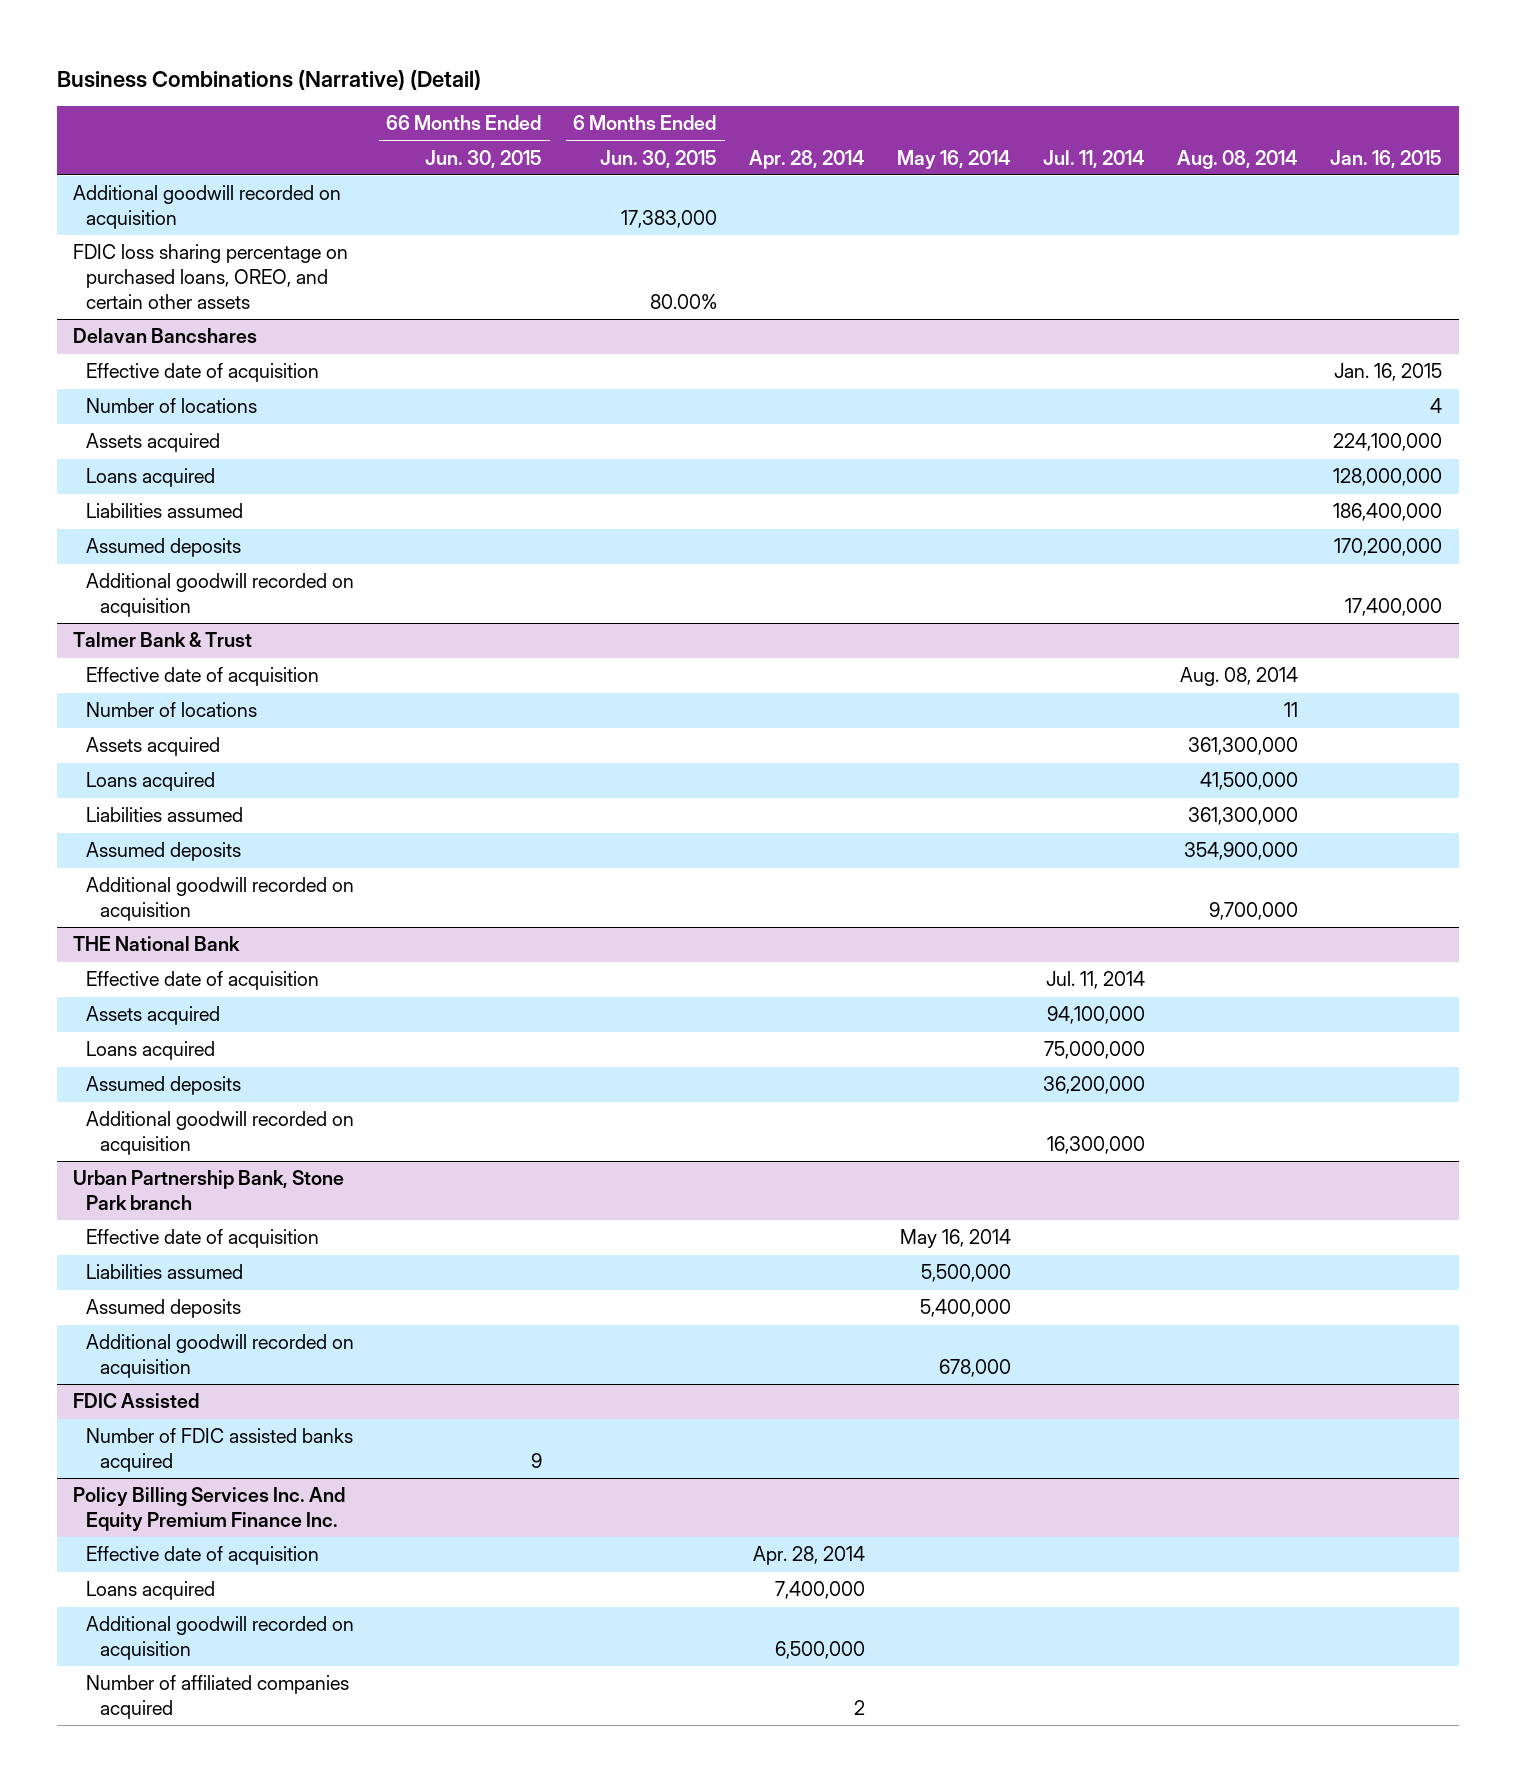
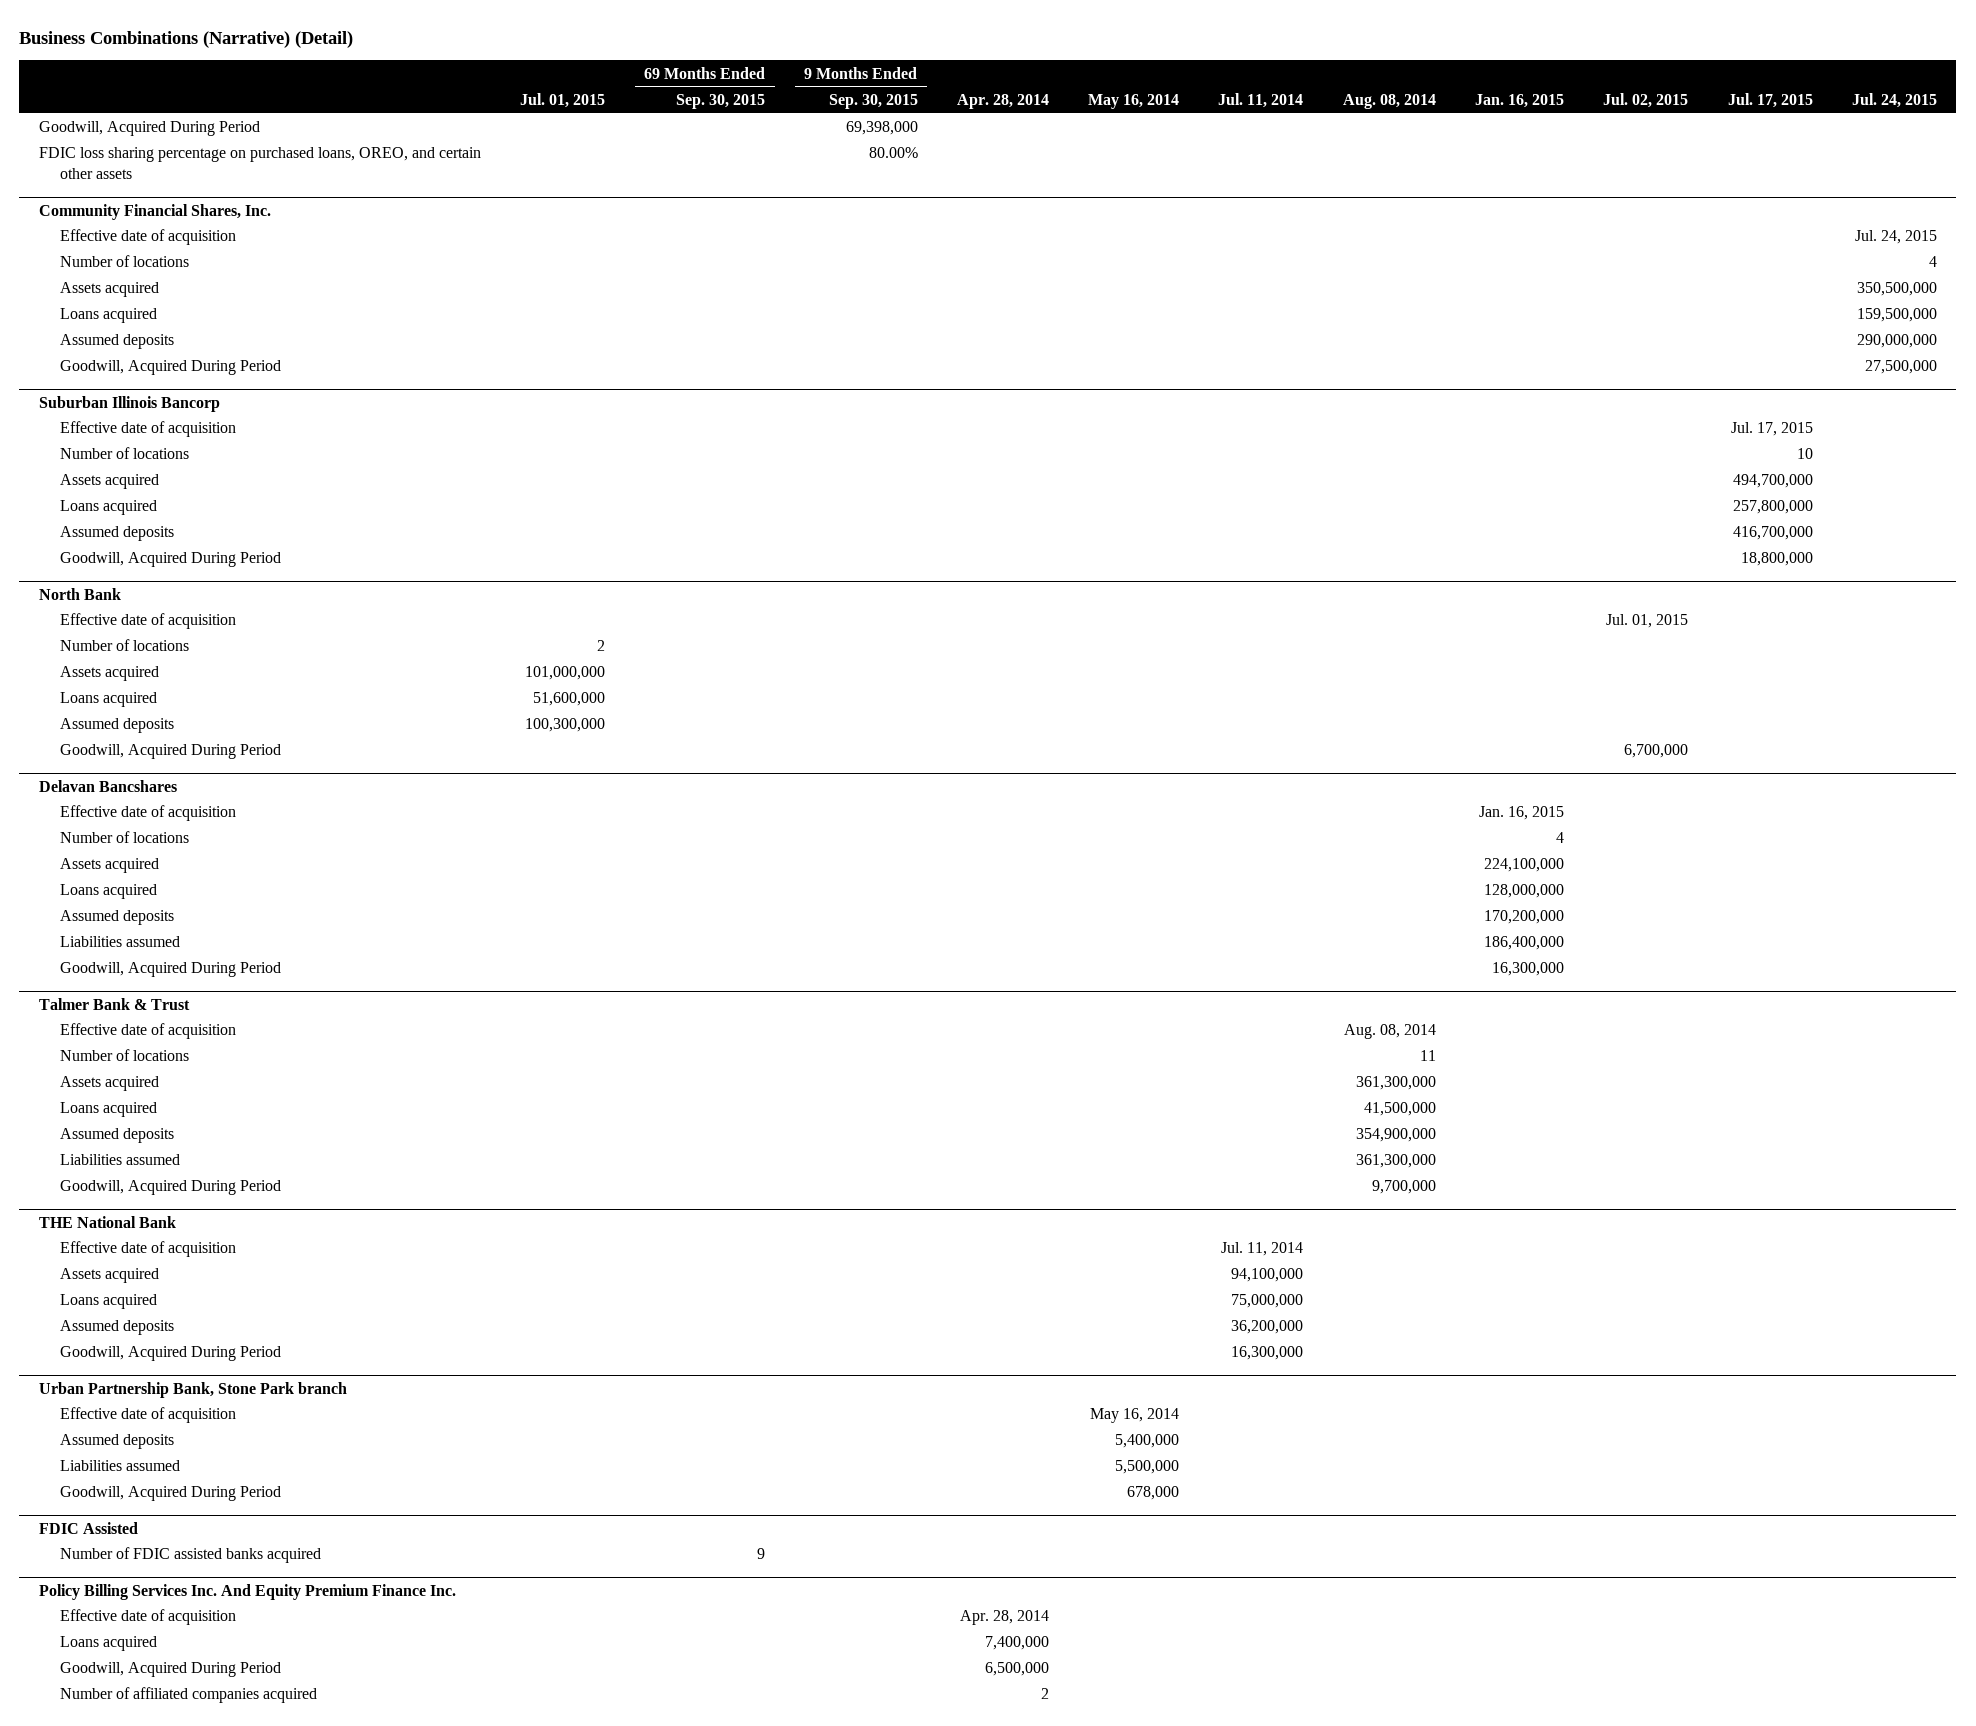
- | 66 Months Ended Jun. 30, 2015 | 6 Months Ended Jun. 30, 2015 | Apr. 28, 2014 | May 16, 2014 | Jul. 11, 2014 | Aug. 08, 2014 | Jan. 16, 2015
+ | Jul. 01, 2015 | 69 Months Ended Sep. 30, 2015 | 9 Months Ended Sep. 30, 2015 | Apr. 28, 2014 | May 16, 2014 | Jul. 11, 2014 | Aug. 08, 2014 | Jan. 16, 2015 | Jul. 02, 2015 | Jul. 17, 2015 | Jul. 24, 2015
- Additional goodwill recorded on acquisition | | 17,383,000 | | | | |
+ Goodwill, Acquired During Period | | | 69,398,000 | | | | | | | |
+ Community Financial Shares, Inc.
+ Effective date of acquisition | | | | | | | | | | | Jul. 24, 2015
+ Number of locations | | | | | | | | | | | 4
+ Assets acquired | | | | | | | | | | | 350,500,000
+ Loans acquired | | | | | | | | | | | 159,500,000
+ Assumed deposits | | | | | | | | | | | 290,000,000
+ Goodwill, Acquired During Period | | | | | | | | | | | 27,500,000
+ Suburban Illinois Bancorp
+ Effective date of acquisition | | | | | | | | | | Jul. 17, 2015 |
+ Number of locations | | | | | | | | | | 10 |
+ Assets acquired | | | | | | | | | | 494,700,000 |
+ Loans acquired | | | | | | | | | | 257,800,000 |
+ Assumed deposits | | | | | | | | | | 416,700,000 |
+ Goodwill, Acquired During Period | | | | | | | | | | 18,800,000 |
+ North Bank
+ Effective date of acquisition | | | | | | | | | Jul. 01, 2015 | |
+ Number of locations | 2 | | | | | | | | | |
+ Assets acquired | 101,000,000 | | | | | | | | | |
+ Loans acquired | 51,600,000 | | | | | | | | | |
+ Assumed deposits | 100,300,000 | | | | | | | | | |
+ Goodwill, Acquired During Period | | | | | | | | | 6,700,000 | |
@ Delavan Bancshares
- Additional goodwill recorded on acquisition | | | | | | | 17,400,000
moved down: Liabilities assumed | | | | | | | | 186,400,000 | | |
+ Goodwill, Acquired During Period | | | | | | | | 16,300,000 | | |
@ Talmer Bank & Trust
- Additional goodwill recorded on acquisition | | | | | | 9,700,000 |
moved down: Liabilities assumed | | | | | | | 361,300,000 | | | |
+ Goodwill, Acquired During Period | | | | | | | 9,700,000 | | | |
@ THE National Bank
- Additional goodwill recorded on acquisition | | | | | 16,300,000 | |
+ Goodwill, Acquired During Period | | | | | | 16,300,000 | | | | |
@ Urban Partnership Bank, Stone Park branch
- Additional goodwill recorded on acquisition | | | | 678,000 | | |
moved down: Liabilities assumed | | | | | 5,500,000 | | | | | |
+ Goodwill, Acquired During Period | | | | | 678,000 | | | | | |
@ Policy Billing Services Inc. And Equity Premium Finance Inc.
- Additional goodwill recorded on acquisition | | | 6,500,000 | | | |
+ Goodwill, Acquired During Period | | | | 6,500,000 | | | | | | |

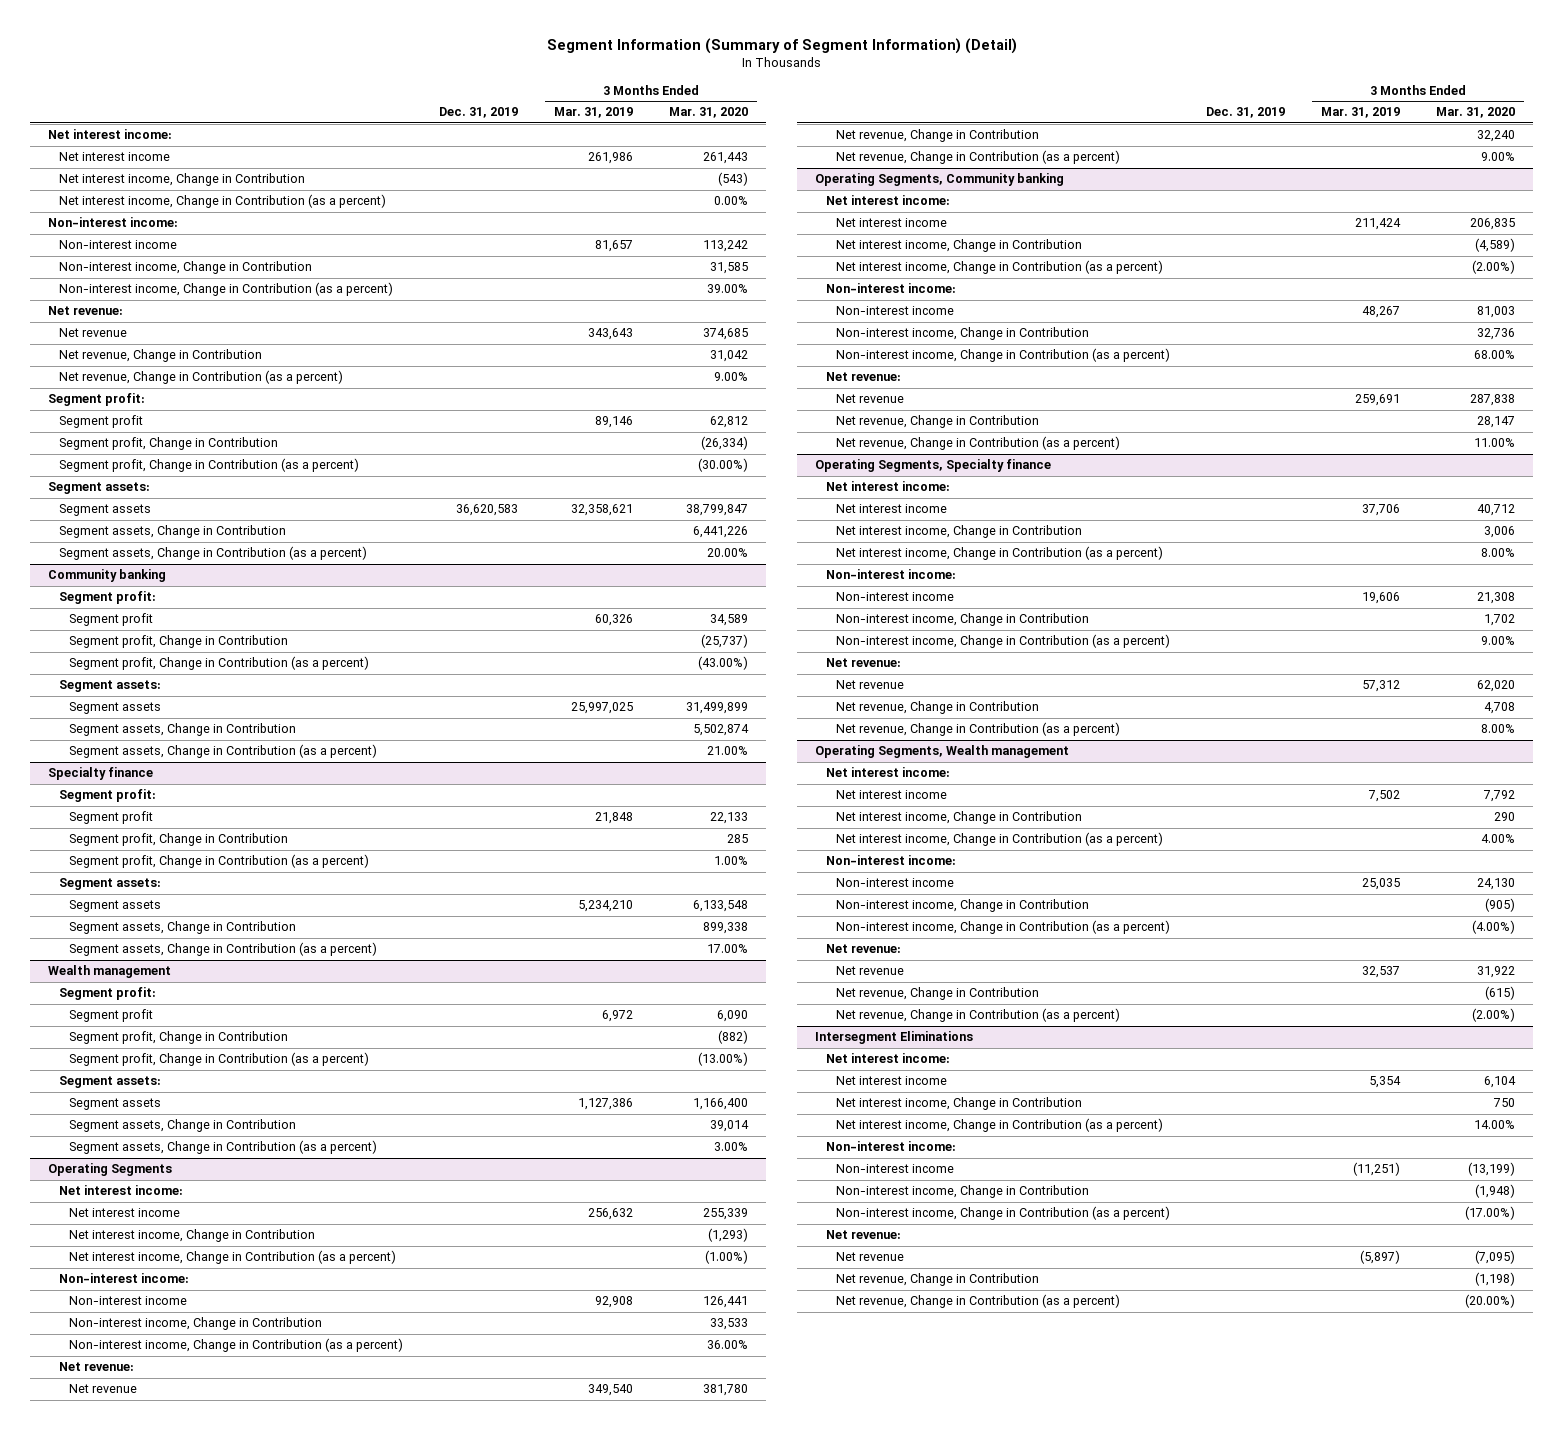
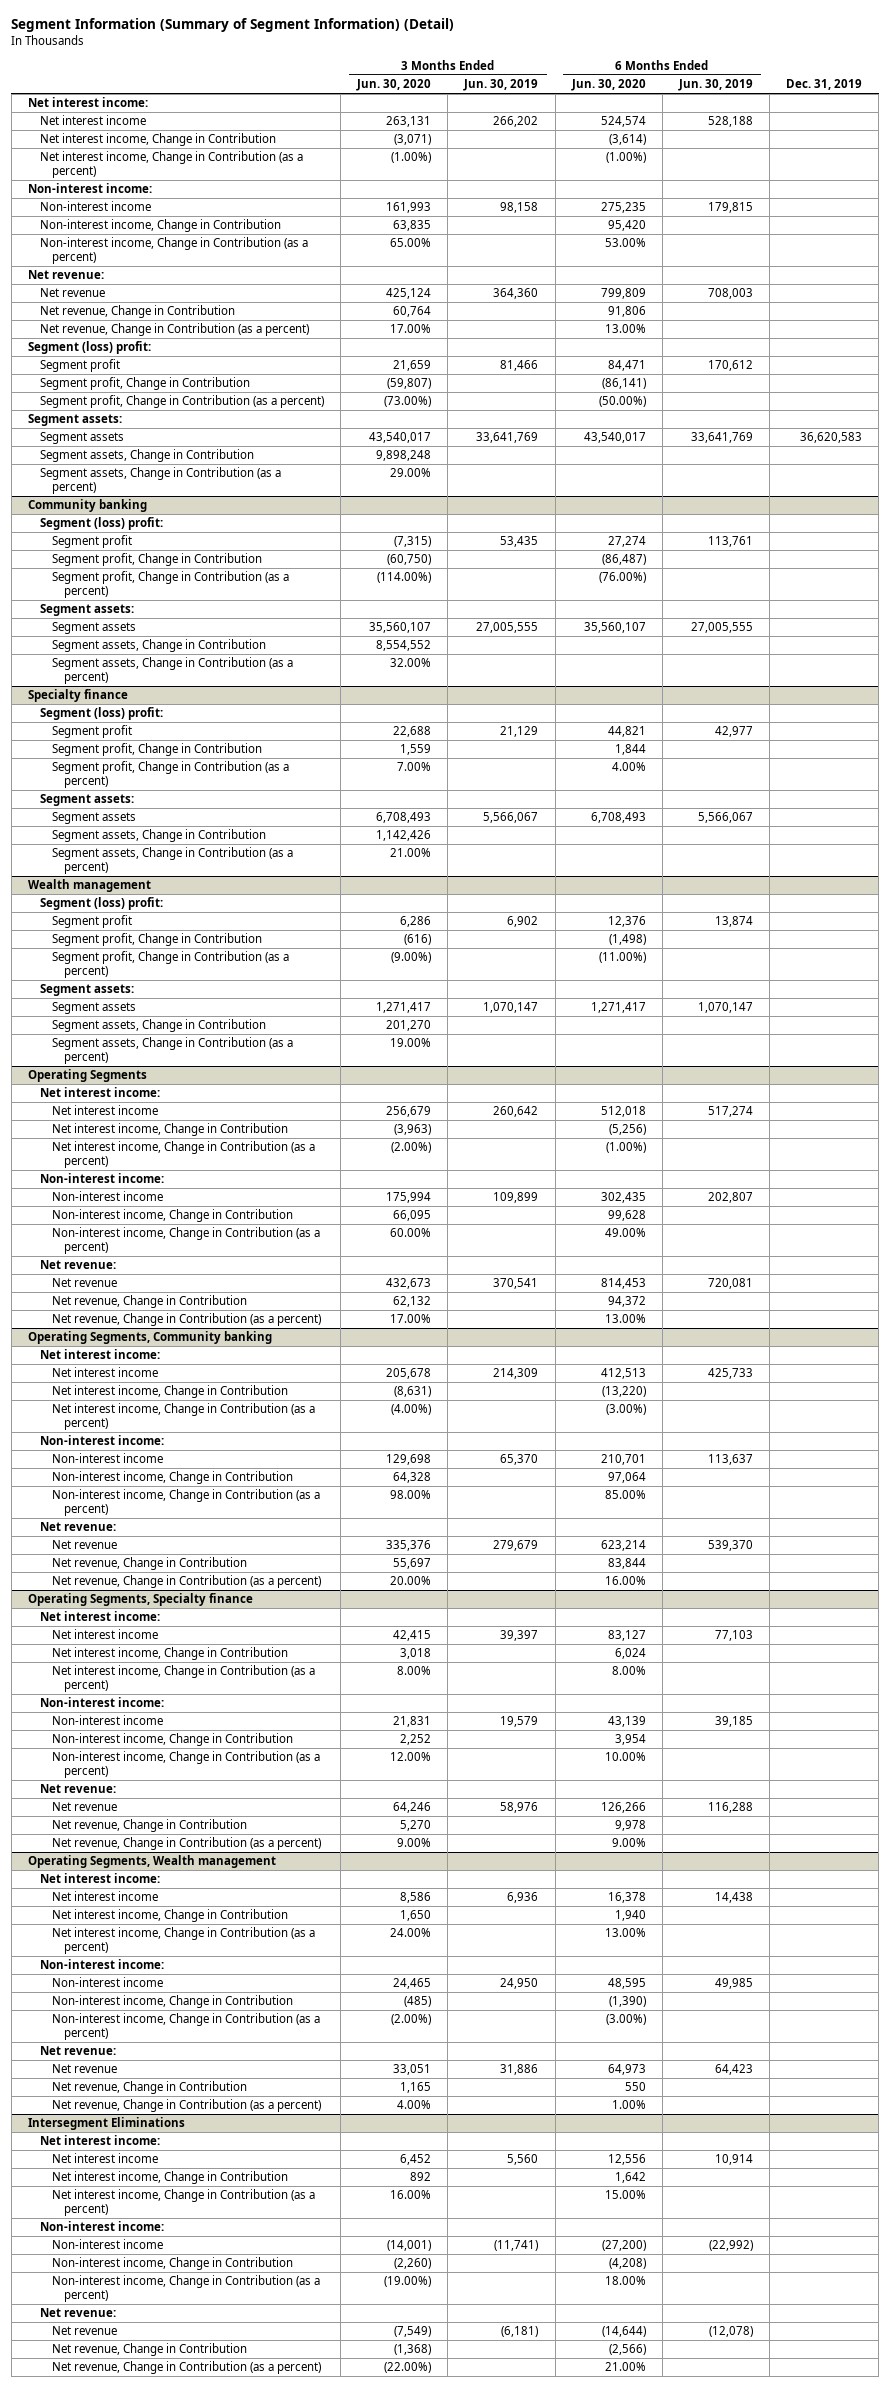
- | Dec. 31, 2019 | 3 Months Ended Mar. 31, 2019 | 3 Months Ended Mar. 31, 2020
+ | 3 Months Ended Jun. 30, 2020 | 3 Months Ended Jun. 30, 2019 | 6 Months Ended Jun. 30, 2020 | 6 Months Ended Jun. 30, 2019 | Dec. 31, 2019
- Segment profit:
+ Segment (loss) profit:
@ Community banking
- Segment profit:
+ Segment (loss) profit:
@ Specialty finance
- Segment profit:
+ Segment (loss) profit:
@ Wealth management
- Segment profit:
+ Segment (loss) profit:

